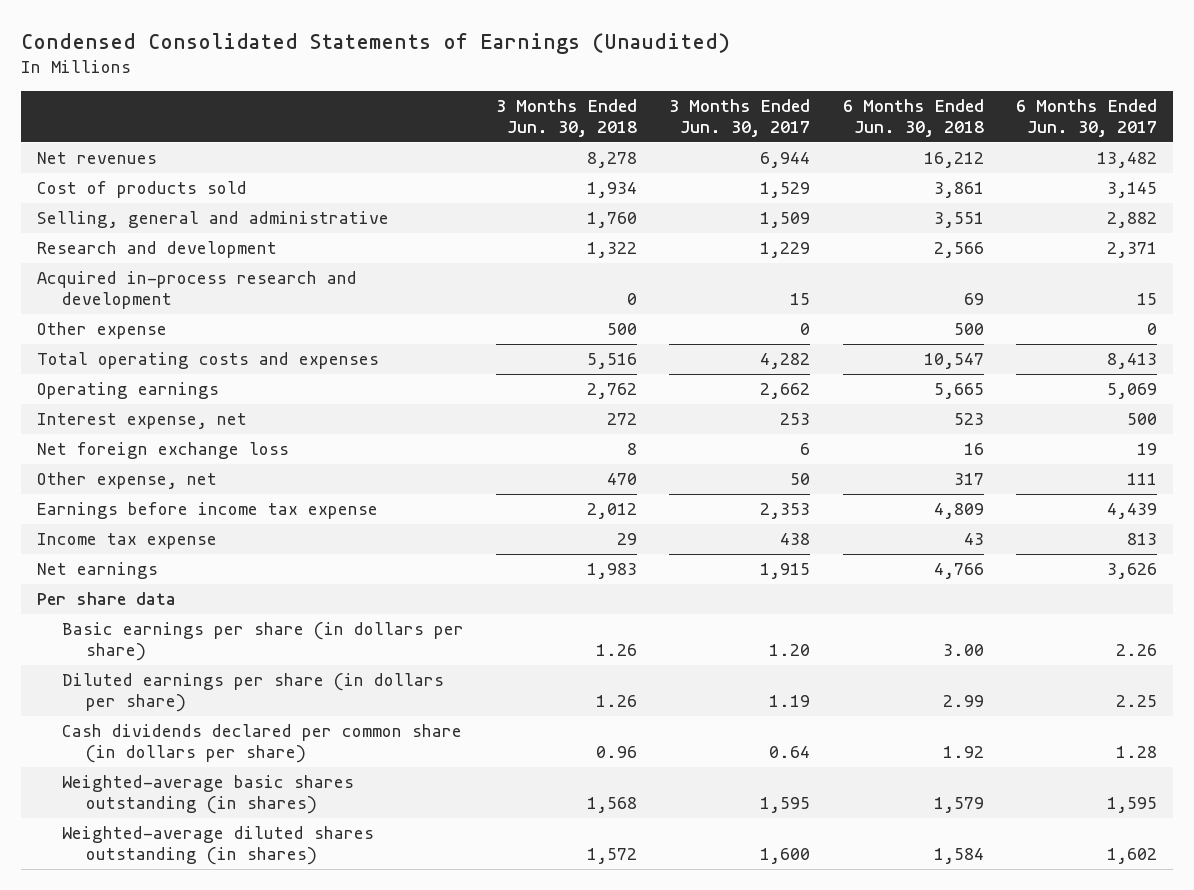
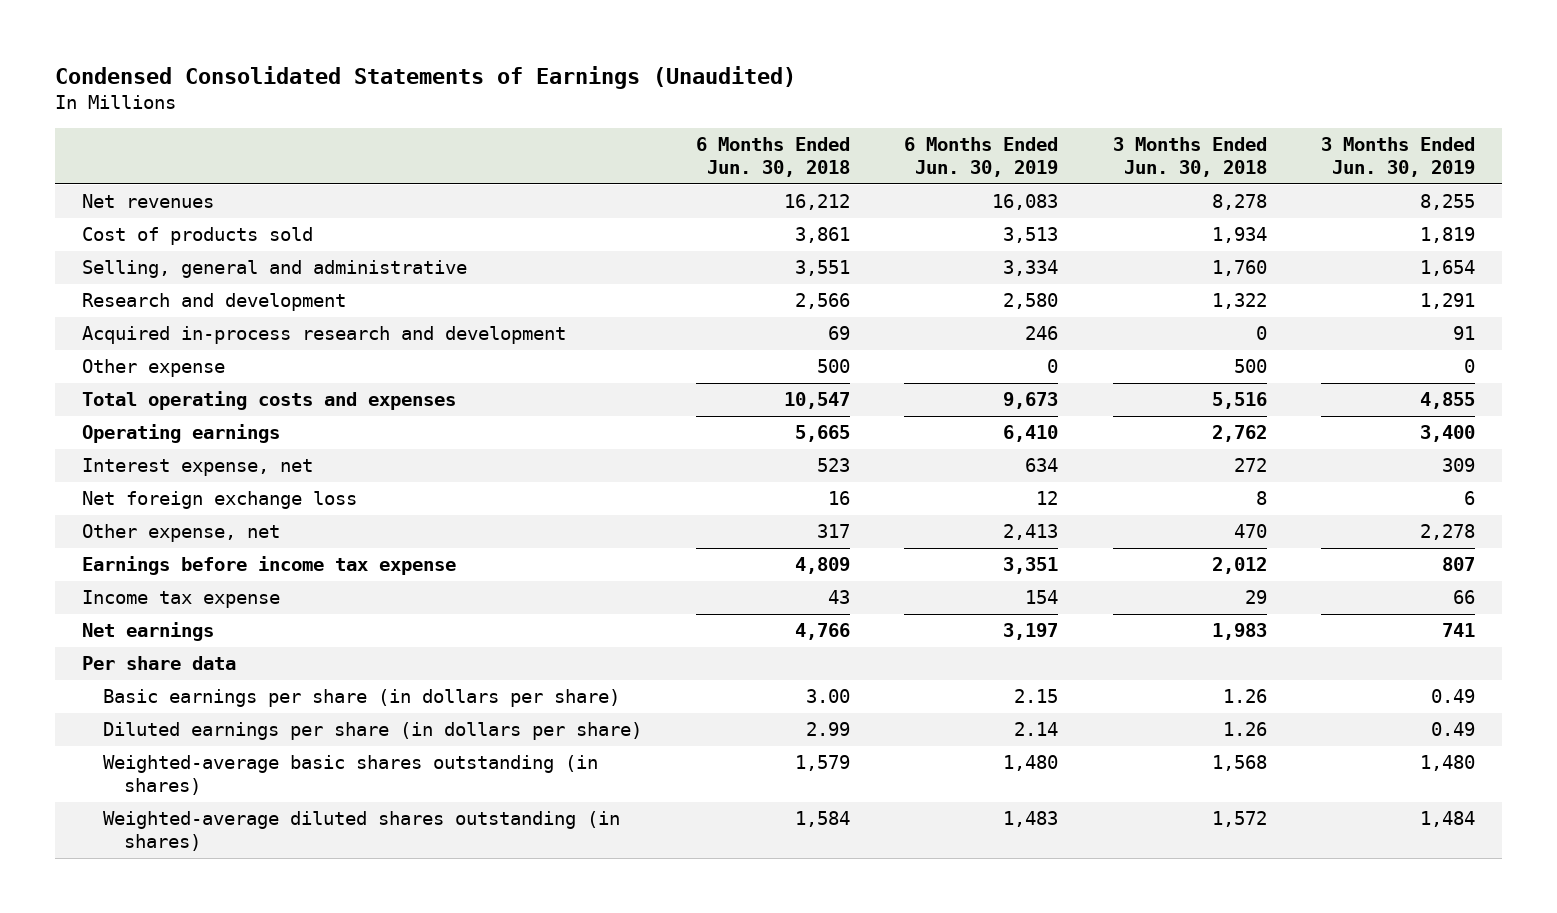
- | 3 Months Ended Jun. 30, 2018 | 3 Months Ended Jun. 30, 2017 | 6 Months Ended Jun. 30, 2018 | 6 Months Ended Jun. 30, 2017
+ | 6 Months Ended Jun. 30, 2018 | 6 Months Ended Jun. 30, 2019 | 3 Months Ended Jun. 30, 2018 | 3 Months Ended Jun. 30, 2019
- Cash dividends declared per common share (in dollars per share) | 0.96 | 0.64 | 1.92 | 1.28

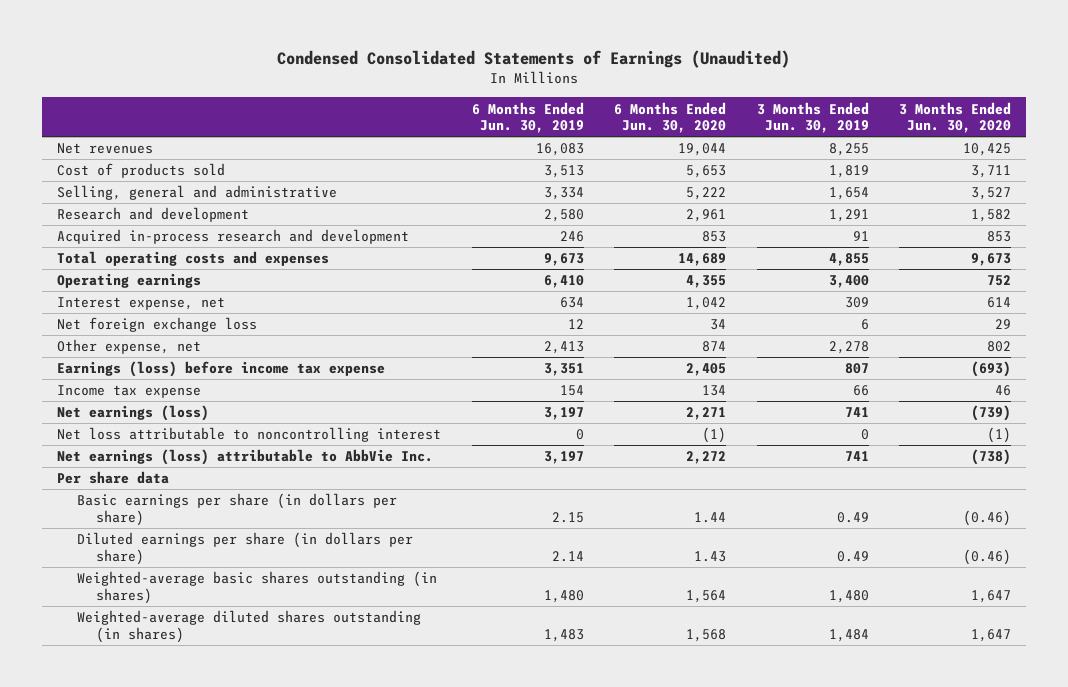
- | 6 Months Ended Jun. 30, 2018 | 6 Months Ended Jun. 30, 2019 | 3 Months Ended Jun. 30, 2018 | 3 Months Ended Jun. 30, 2019
+ | 6 Months Ended Jun. 30, 2019 | 6 Months Ended Jun. 30, 2020 | 3 Months Ended Jun. 30, 2019 | 3 Months Ended Jun. 30, 2020
- Other expense | 500 | 0 | 500 | 0
- Earnings before income tax expense | 4,809 | 3,351 | 2,012 | 807
+ Earnings (loss) before income tax expense | 3,351 | 2,405 | 807 | (693)
- Net earnings | 4,766 | 3,197 | 1,983 | 741
+ Net earnings (loss) | 3,197 | 2,271 | 741 | (739)
+ Net loss attributable to noncontrolling interest | 0 | (1) | 0 | (1)
+ Net earnings (loss) attributable to AbbVie Inc. | 3,197 | 2,272 | 741 | (738)

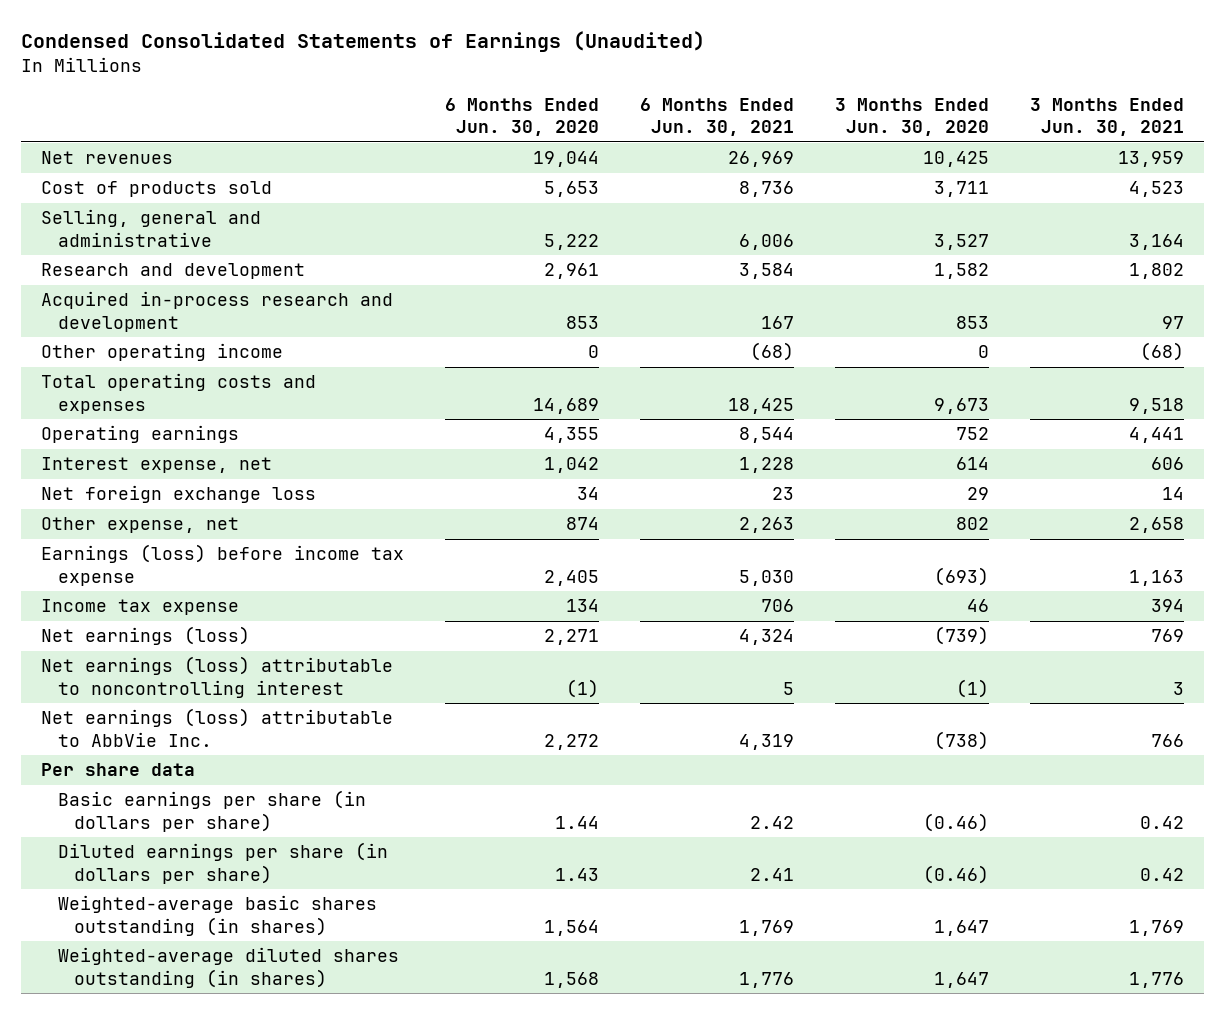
- | 6 Months Ended Jun. 30, 2019 | 6 Months Ended Jun. 30, 2020 | 3 Months Ended Jun. 30, 2019 | 3 Months Ended Jun. 30, 2020
+ | 6 Months Ended Jun. 30, 2020 | 6 Months Ended Jun. 30, 2021 | 3 Months Ended Jun. 30, 2020 | 3 Months Ended Jun. 30, 2021
+ Other operating income | 0 | (68) | 0 | (68)
- Net loss attributable to noncontrolling interest | 0 | (1) | 0 | (1)
+ Net earnings (loss) attributable to noncontrolling interest | (1) | 5 | (1) | 3

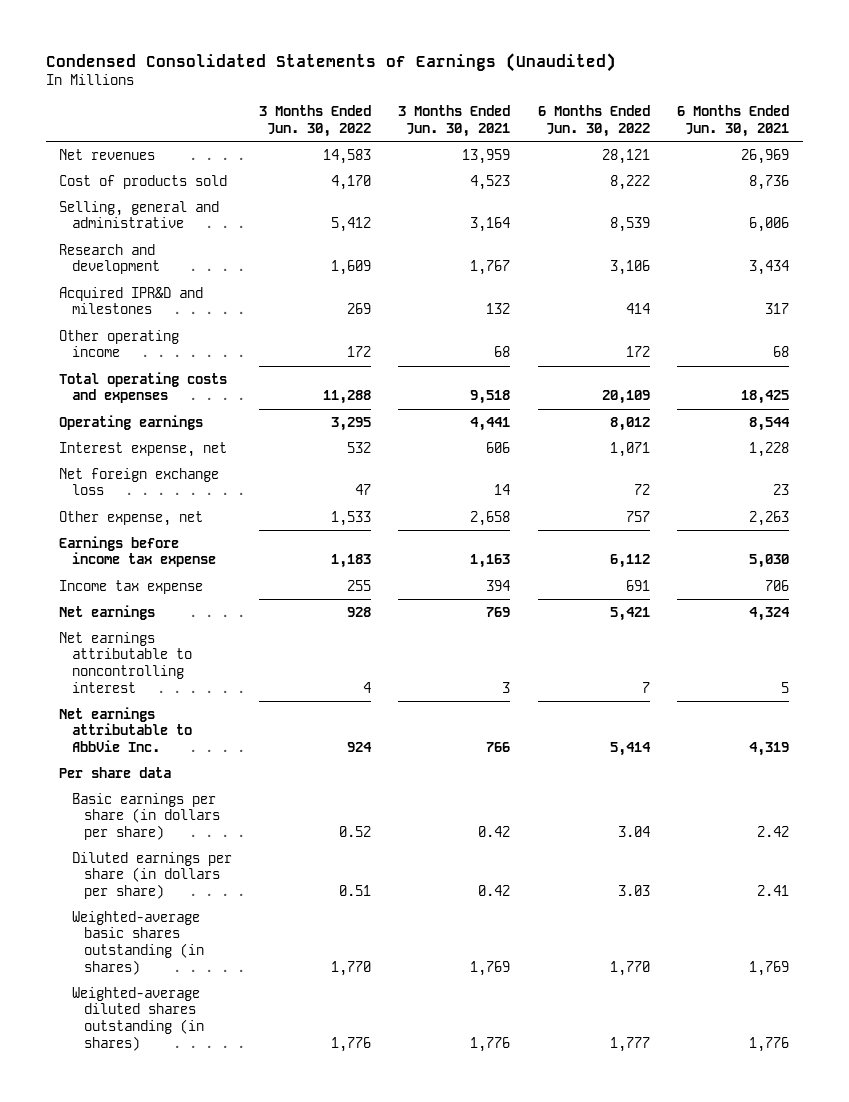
- | 6 Months Ended Jun. 30, 2020 | 6 Months Ended Jun. 30, 2021 | 3 Months Ended Jun. 30, 2020 | 3 Months Ended Jun. 30, 2021
+ | 3 Months Ended Jun. 30, 2022 | 3 Months Ended Jun. 30, 2021 | 6 Months Ended Jun. 30, 2022 | 6 Months Ended Jun. 30, 2021
- Research and development | 2,961 | 3,584 | 1,582 | 1,802
- Acquired in-process research and development | 853 | 167 | 853 | 97
- Other operating income | 0 | (68) | 0 | (68)
+ Research and development | 1,609 | 1,767 | 3,106 | 3,434
+ Acquired IPR&D and milestones | 269 | 132 | 414 | 317
+ Other operating income | 172 | 68 | 172 | 68
- Earnings (loss) before income tax expense | 2,405 | 5,030 | (693) | 1,163
+ Earnings before income tax expense | 1,183 | 1,163 | 6,112 | 5,030
- Net earnings (loss) | 2,271 | 4,324 | (739) | 769
- Net earnings (loss) attributable to noncontrolling interest | (1) | 5 | (1) | 3
- Net earnings (loss) attributable to AbbVie Inc. | 2,272 | 4,319 | (738) | 766
+ Net earnings | 928 | 769 | 5,421 | 4,324
+ Net earnings attributable to noncontrolling interest | 4 | 3 | 7 | 5
+ Net earnings attributable to AbbVie Inc. | 924 | 766 | 5,414 | 4,319

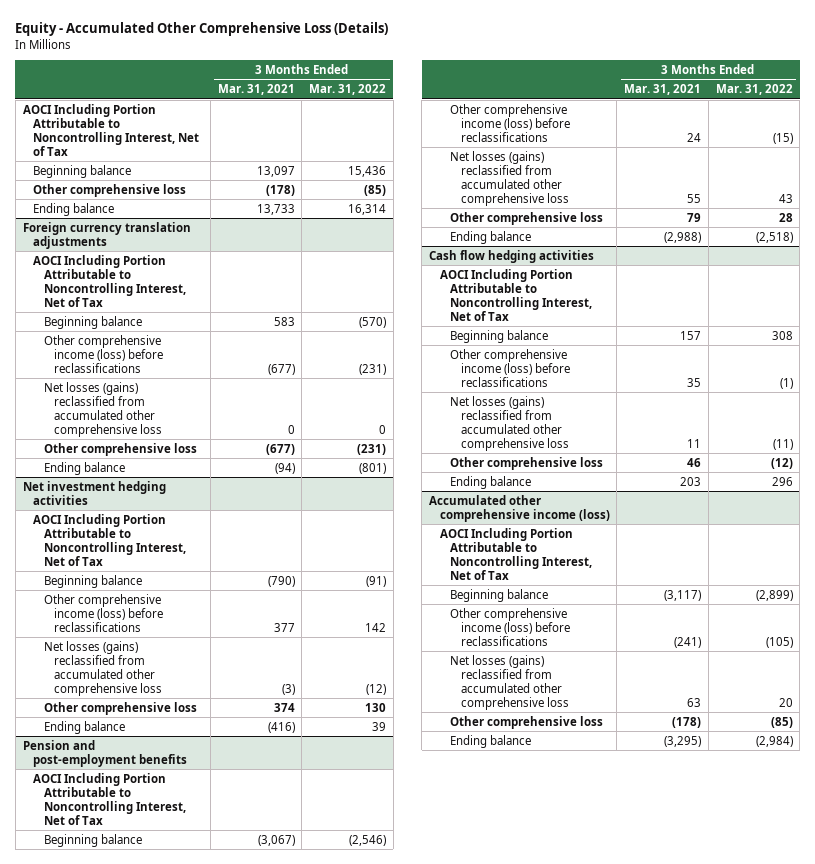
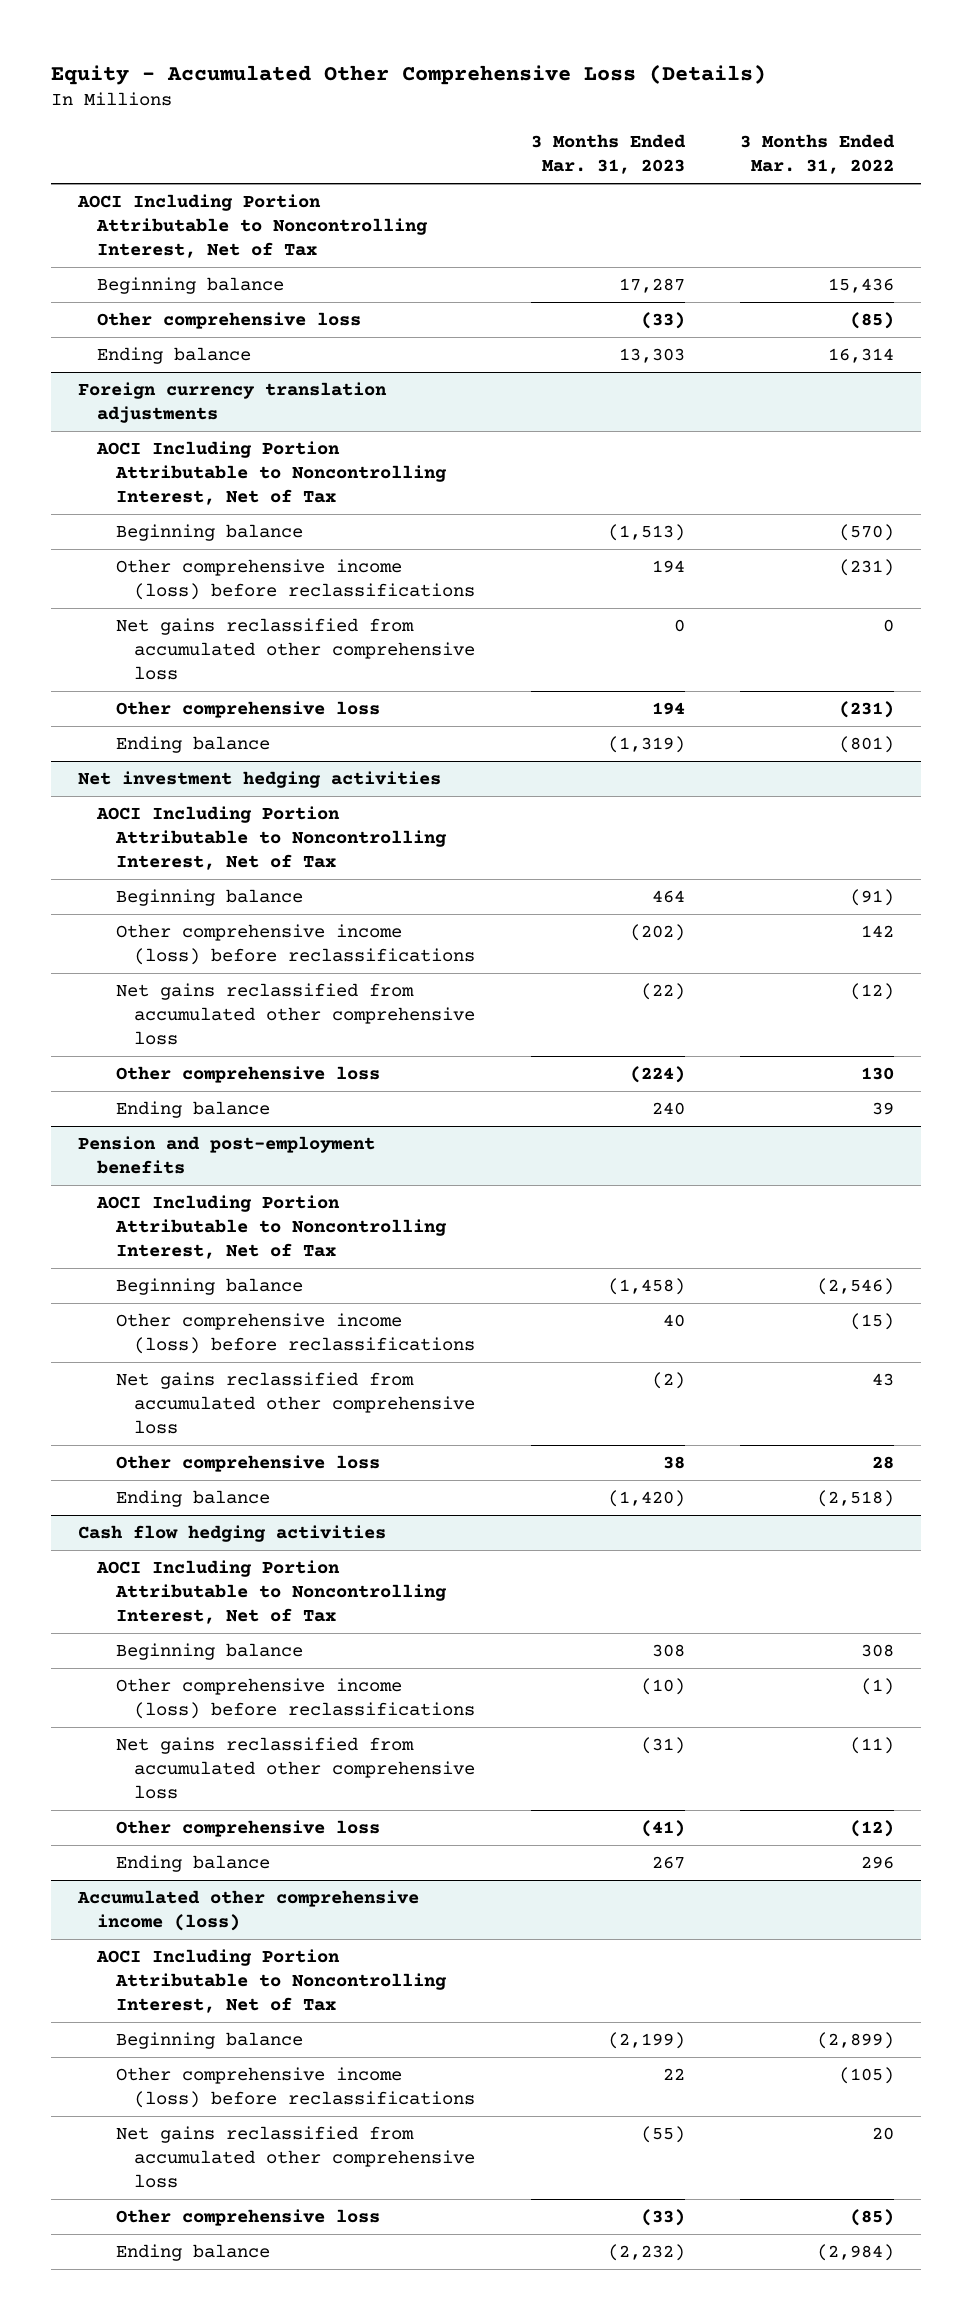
- | 3 Months Ended Mar. 31, 2021 | 3 Months Ended Mar. 31, 2022
+ | 3 Months Ended Mar. 31, 2023 | 3 Months Ended Mar. 31, 2022
@ Foreign currency translation adjustments
- Net losses (gains) reclassified from accumulated other comprehensive loss | 0 | 0
+ Net gains reclassified from accumulated other comprehensive loss | 0 | 0
@ Net investment hedging activities
- Net losses (gains) reclassified from accumulated other comprehensive loss | (3) | (12)
+ Net gains reclassified from accumulated other comprehensive loss | (22) | (12)
@ Pension and post-employment benefits
- Net losses (gains) reclassified from accumulated other comprehensive loss | 55 | 43
+ Net gains reclassified from accumulated other comprehensive loss | (2) | 43
@ Cash flow hedging activities
- Net losses (gains) reclassified from accumulated other comprehensive loss | 11 | (11)
+ Net gains reclassified from accumulated other comprehensive loss | (31) | (11)
@ Accumulated other comprehensive income (loss)
- Net losses (gains) reclassified from accumulated other comprehensive loss | 63 | 20
+ Net gains reclassified from accumulated other comprehensive loss | (55) | 20

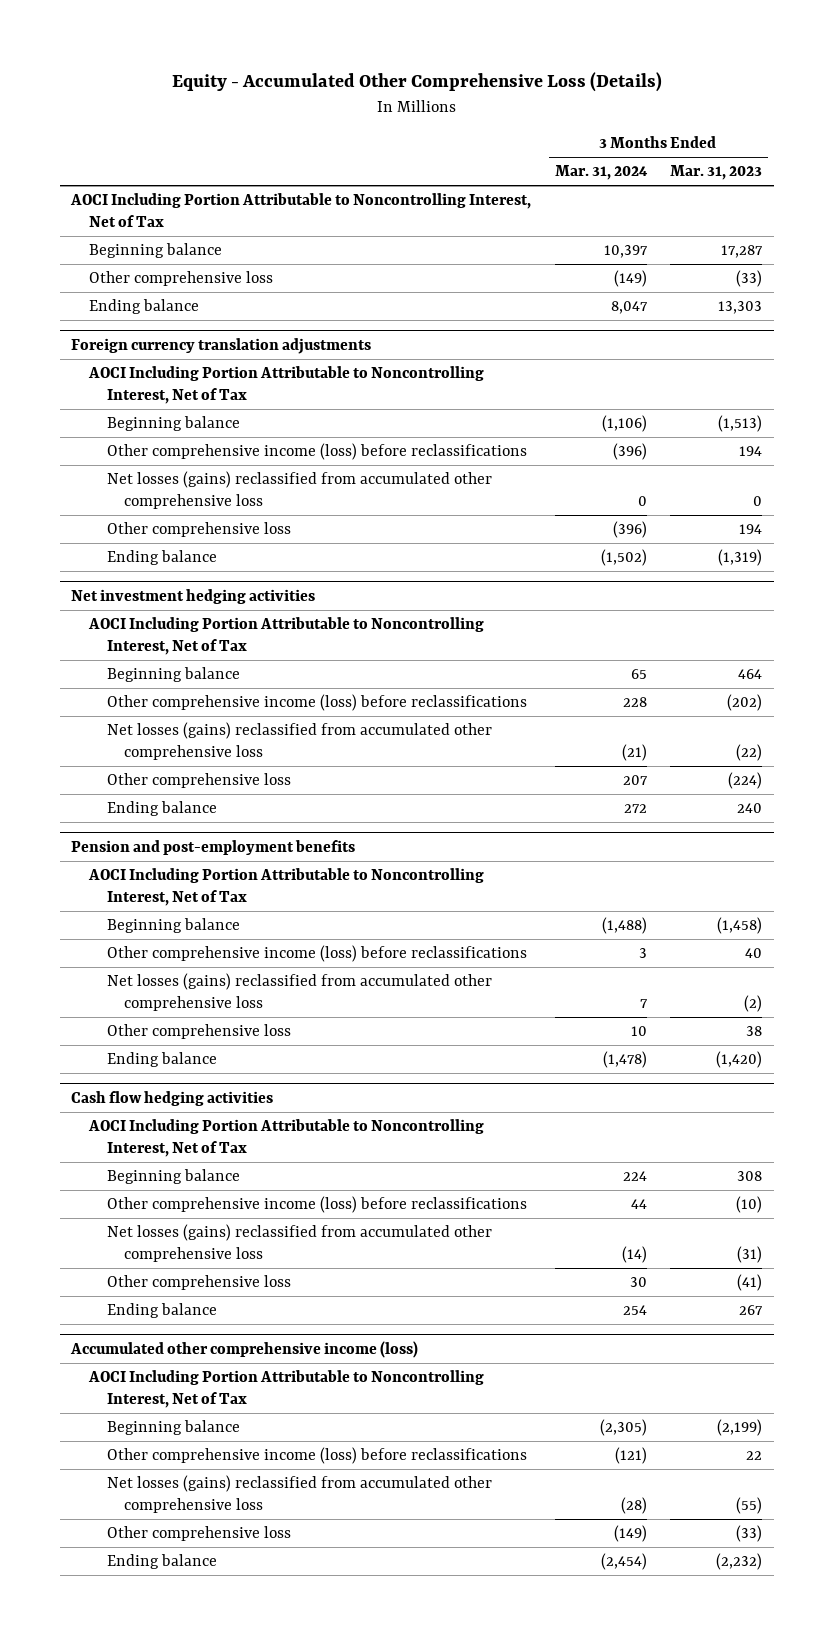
- | 3 Months Ended Mar. 31, 2023 | 3 Months Ended Mar. 31, 2022
+ | 3 Months Ended Mar. 31, 2024 | 3 Months Ended Mar. 31, 2023
@ Foreign currency translation adjustments
- Net gains reclassified from accumulated other comprehensive loss | 0 | 0
+ Net losses (gains) reclassified from accumulated other comprehensive loss | 0 | 0
@ Net investment hedging activities
- Net gains reclassified from accumulated other comprehensive loss | (22) | (12)
+ Net losses (gains) reclassified from accumulated other comprehensive loss | (21) | (22)
@ Pension and post-employment benefits
- Net gains reclassified from accumulated other comprehensive loss | (2) | 43
+ Net losses (gains) reclassified from accumulated other comprehensive loss | 7 | (2)
@ Cash flow hedging activities
- Net gains reclassified from accumulated other comprehensive loss | (31) | (11)
+ Net losses (gains) reclassified from accumulated other comprehensive loss | (14) | (31)
@ Accumulated other comprehensive income (loss)
- Net gains reclassified from accumulated other comprehensive loss | (55) | 20
+ Net losses (gains) reclassified from accumulated other comprehensive loss | (28) | (55)

